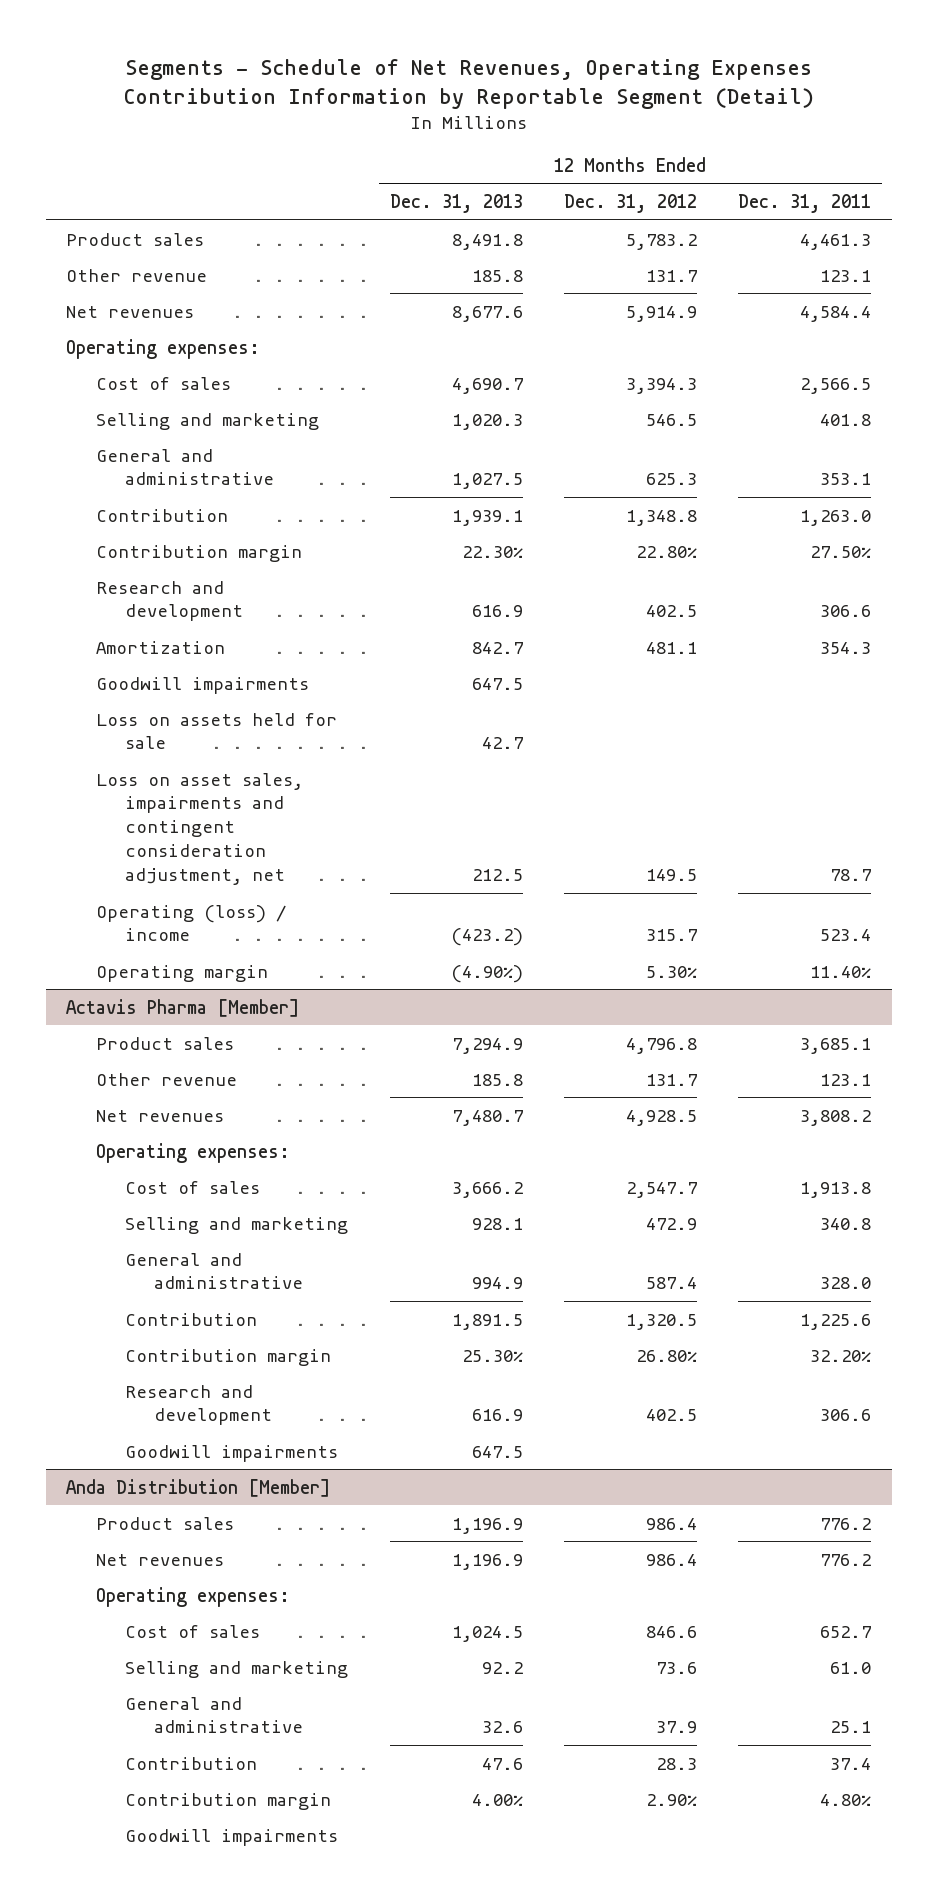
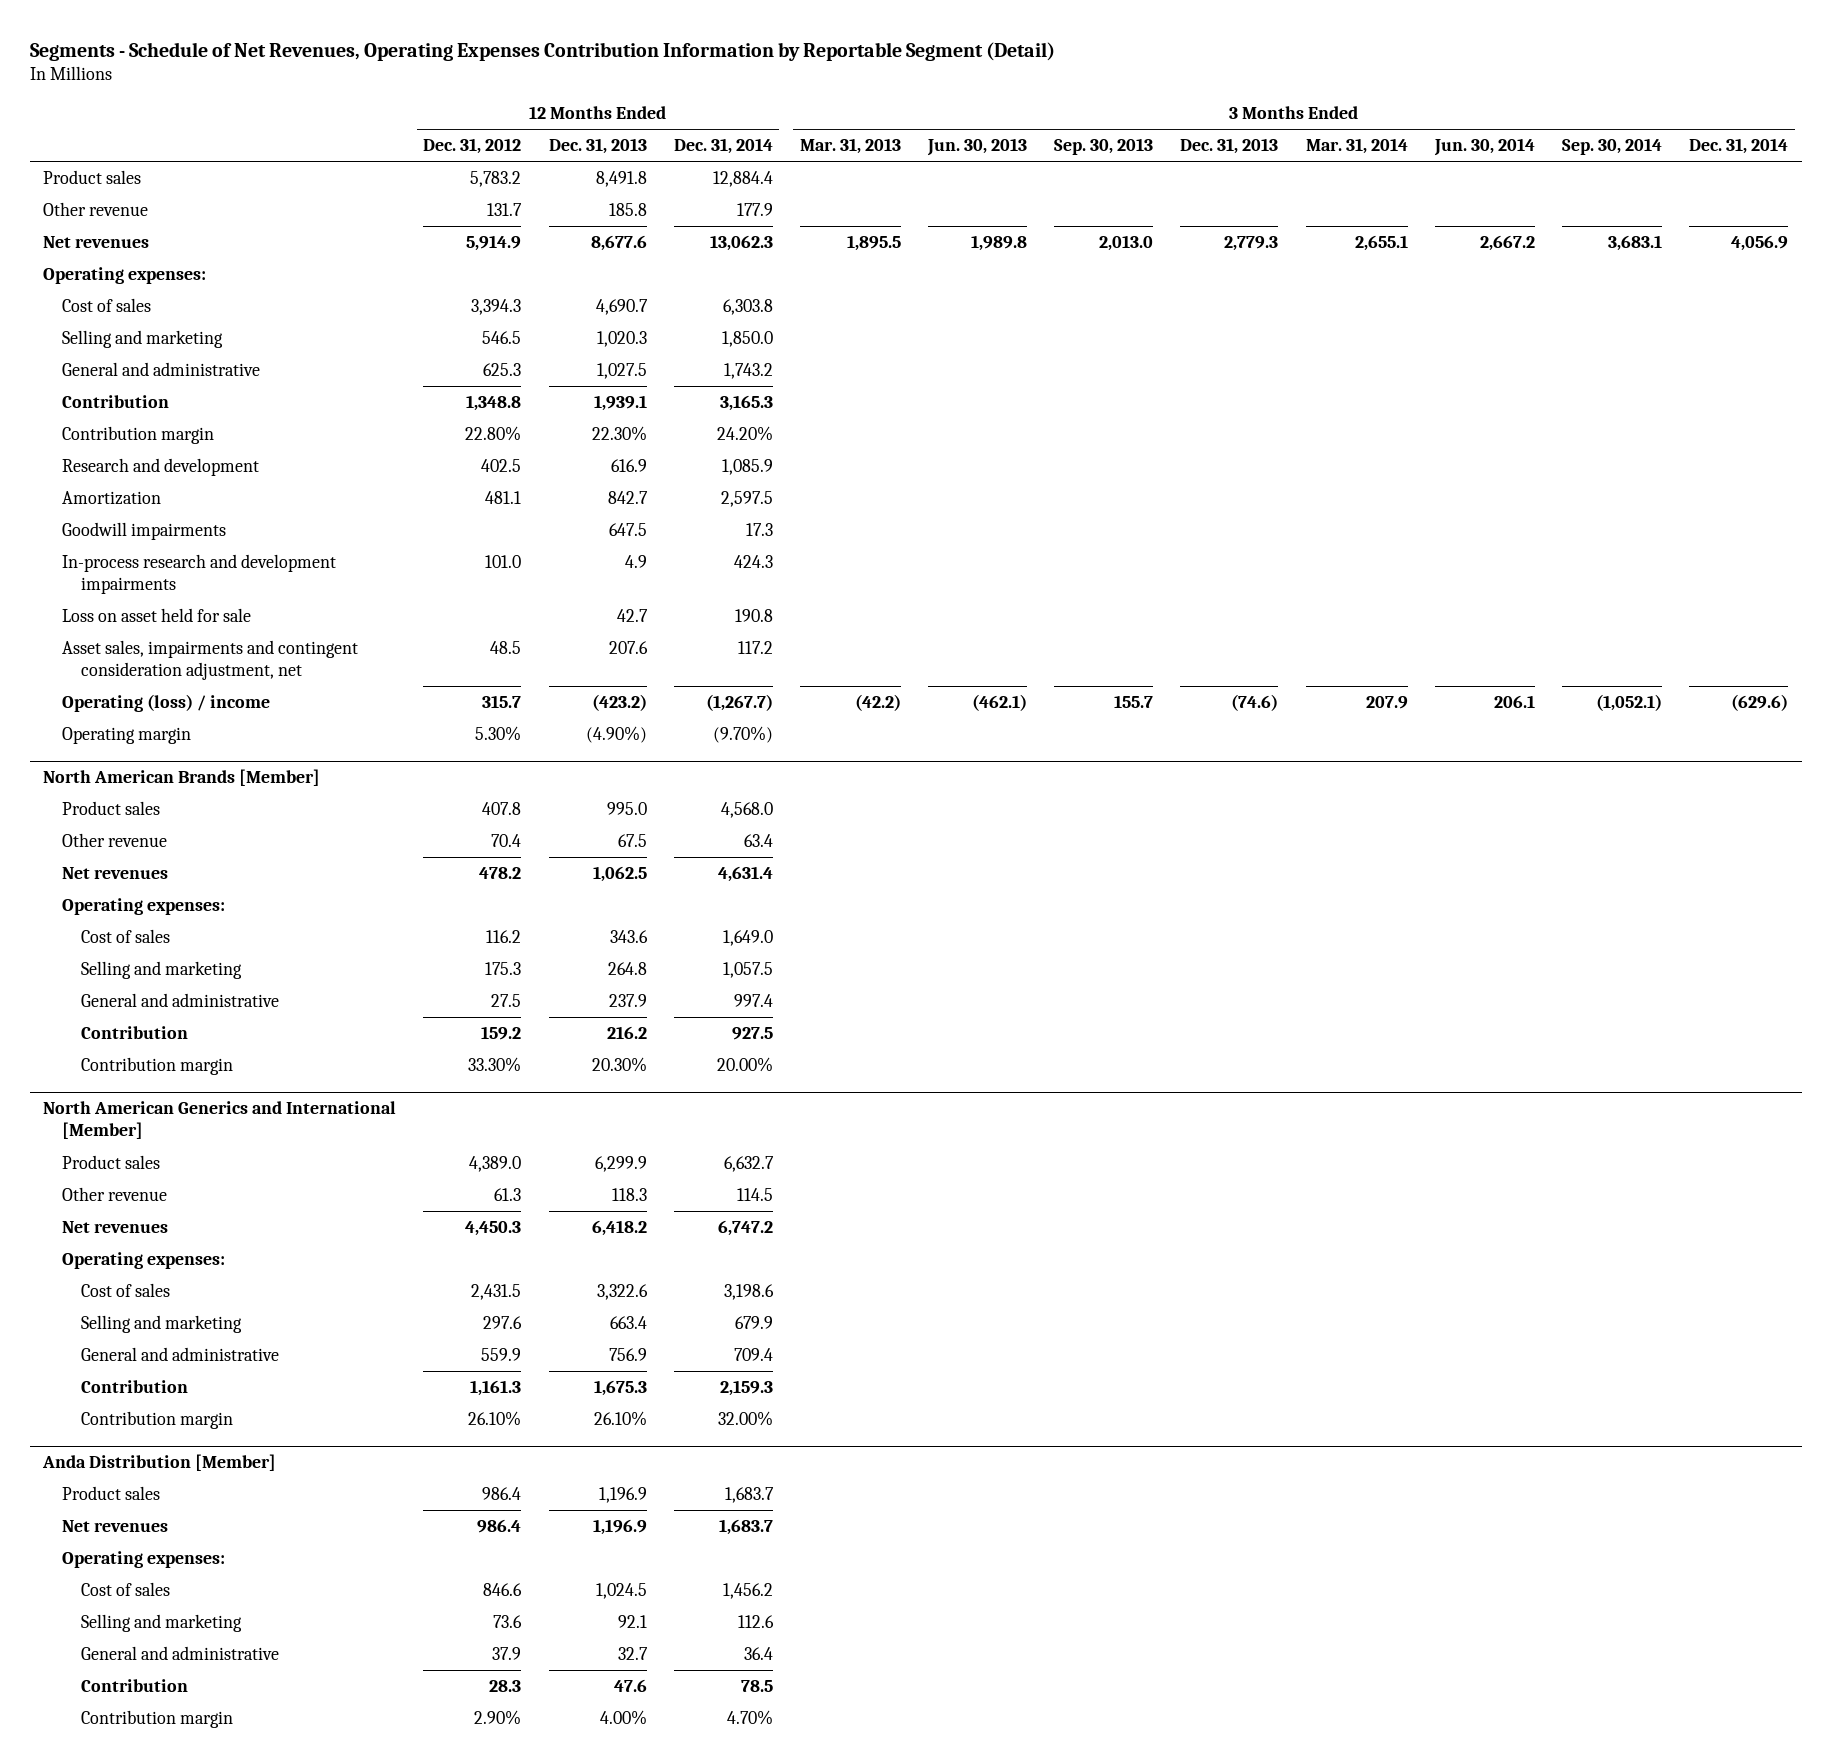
- | 12 Months Ended Dec. 31, 2013 | 12 Months Ended Dec. 31, 2012 | 12 Months Ended Dec. 31, 2011
+ | 12 Months Ended Dec. 31, 2012 | 12 Months Ended Dec. 31, 2013 | 12 Months Ended Dec. 31, 2014 | 3 Months Ended Mar. 31, 2013 | 3 Months Ended Jun. 30, 2013 | 3 Months Ended Sep. 30, 2013 | 3 Months Ended Dec. 31, 2013 | 3 Months Ended Mar. 31, 2014 | 3 Months Ended Jun. 30, 2014 | 3 Months Ended Sep. 30, 2014 | 3 Months Ended Dec. 31, 2014
- Loss on assets held for sale | 42.7 | |
- Loss on asset sales, impairments and contingent consideration adjustment, net | 212.5 | 149.5 | 78.7
+ In-process research and development impairments | 101.0 | 4.9 | 424.3 | | | | | | | |
+ Loss on asset held for sale | | 42.7 | 190.8 | | | | | | | |
+ Asset sales, impairments and contingent consideration adjustment, net | 48.5 | 207.6 | 117.2 | | | | | | | |
- Actavis Pharma [Member]
- Product sales | 7,294.9 | 4,796.8 | 3,685.1
- Other revenue | 185.8 | 131.7 | 123.1
- Net revenues | 7,480.7 | 4,928.5 | 3,808.2
+ North American Brands [Member]
+ Product sales | 407.8 | 995.0 | 4,568.0 | | | | | | | |
+ Other revenue | 70.4 | 67.5 | 63.4 | | | | | | | |
+ Net revenues | 478.2 | 1,062.5 | 4,631.4 | | | | | | | |
- Cost of sales | 3,666.2 | 2,547.7 | 1,913.8
- Selling and marketing | 928.1 | 472.9 | 340.8
- General and administrative | 994.9 | 587.4 | 328.0
- Contribution | 1,891.5 | 1,320.5 | 1,225.6
- Contribution margin | 25.30% | 26.80% | 32.20%
- Research and development | 616.9 | 402.5 | 306.6
- Goodwill impairments | 647.5 | |
+ Cost of sales | 116.2 | 343.6 | 1,649.0 | | | | | | | |
+ Selling and marketing | 175.3 | 264.8 | 1,057.5 | | | | | | | |
+ General and administrative | 27.5 | 237.9 | 997.4 | | | | | | | |
+ Contribution | 159.2 | 216.2 | 927.5 | | | | | | | |
+ Contribution margin | 33.30% | 20.30% | 20.00% | | | | | | | |
+ North American Generics and International [Member]
+ Product sales | 4,389.0 | 6,299.9 | 6,632.7 | | | | | | | |
+ Other revenue | 61.3 | 118.3 | 114.5 | | | | | | | |
+ Net revenues | 4,450.3 | 6,418.2 | 6,747.2 | | | | | | | |
+ Operating expenses:
+ Cost of sales | 2,431.5 | 3,322.6 | 3,198.6 | | | | | | | |
+ Selling and marketing | 297.6 | 663.4 | 679.9 | | | | | | | |
+ General and administrative | 559.9 | 756.9 | 709.4 | | | | | | | |
+ Contribution | 1,161.3 | 1,675.3 | 2,159.3 | | | | | | | |
+ Contribution margin | 26.10% | 26.10% | 32.00% | | | | | | | |
@ Anda Distribution [Member]
- Selling and marketing | 92.2 | 73.6 | 61.0
- General and administrative | 32.6 | 37.9 | 25.1
+ Selling and marketing | 73.6 | 92.1 | 112.6 | | | | | | | |
+ General and administrative | 37.9 | 32.7 | 36.4 | | | | | | | |
- Goodwill impairments

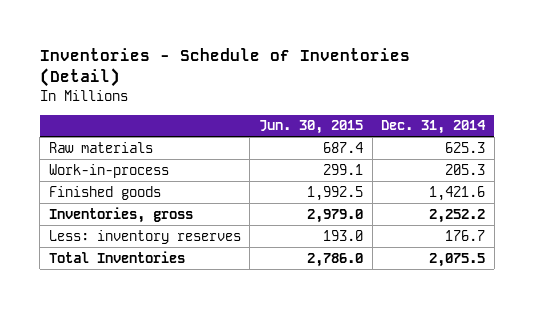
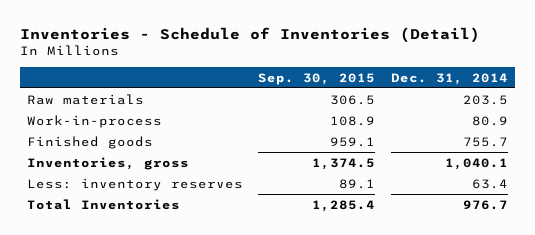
- | Jun. 30, 2015 | Dec. 31, 2014
+ | Sep. 30, 2015 | Dec. 31, 2014
- Raw materials | 687.4 | 625.3
- Work-in-process | 299.1 | 205.3
- Finished goods | 1,992.5 | 1,421.6
- Inventories, gross | 2,979.0 | 2,252.2
- Less: inventory reserves | 193.0 | 176.7
- Total Inventories | 2,786.0 | 2,075.5
+ Raw materials | 306.5 | 203.5
+ Work-in-process | 108.9 | 80.9
+ Finished goods | 959.1 | 755.7
+ Inventories, gross | 1,374.5 | 1,040.1
+ Less: inventory reserves | 89.1 | 63.4
+ Total Inventories | 1,285.4 | 976.7

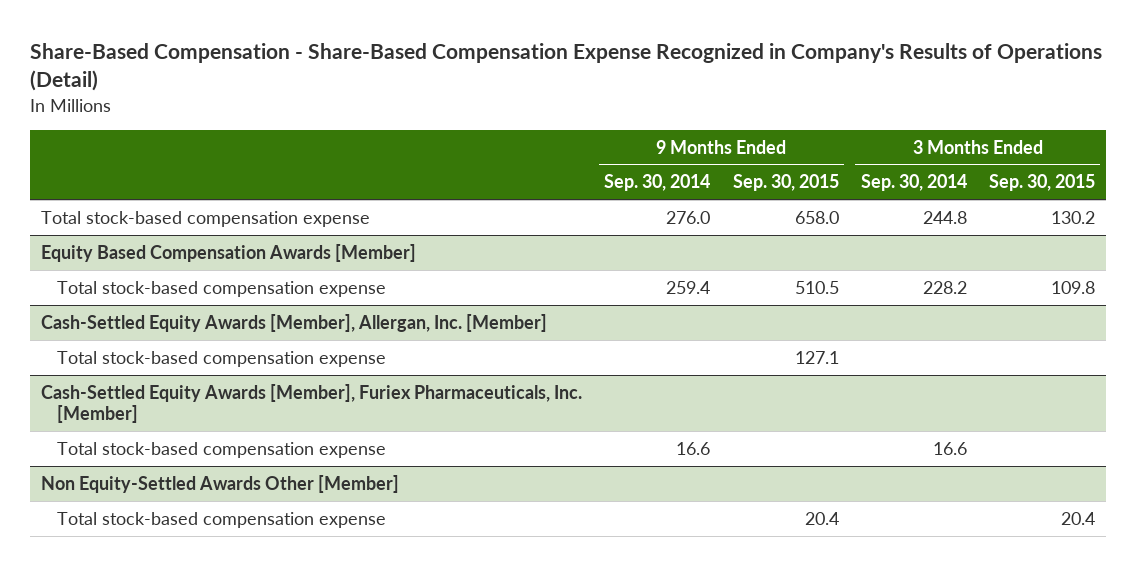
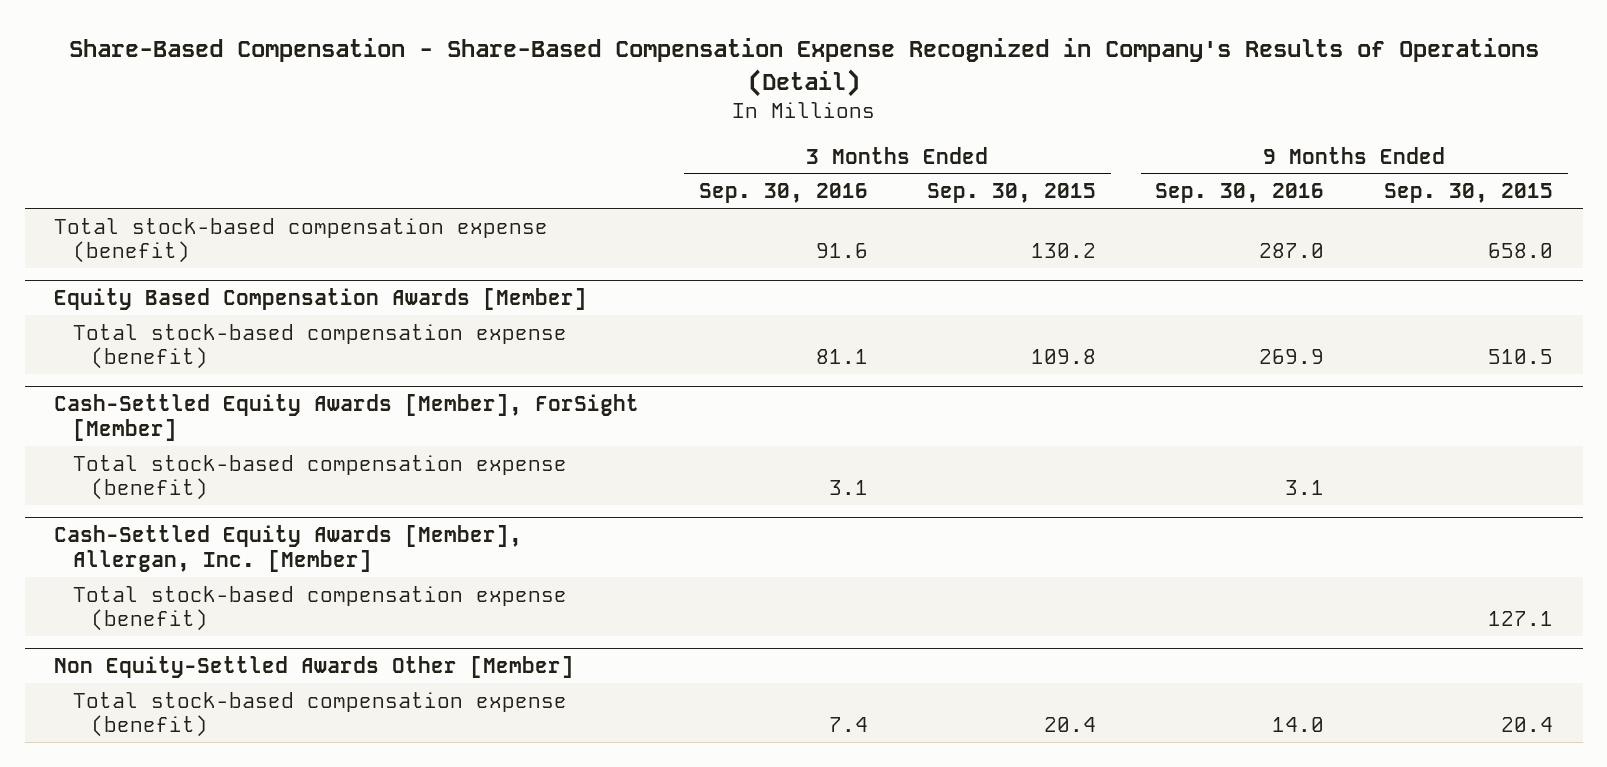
- | 9 Months Ended Sep. 30, 2014 | 9 Months Ended Sep. 30, 2015 | 3 Months Ended Sep. 30, 2014 | 3 Months Ended Sep. 30, 2015
+ | 3 Months Ended Sep. 30, 2016 | 3 Months Ended Sep. 30, 2015 | 9 Months Ended Sep. 30, 2016 | 9 Months Ended Sep. 30, 2015
- Total stock-based compensation expense | 276.0 | 658.0 | 244.8 | 130.2
+ Total stock-based compensation expense (benefit) | 91.6 | 130.2 | 287.0 | 658.0
@ Equity Based Compensation Awards [Member]
- Total stock-based compensation expense | 259.4 | 510.5 | 228.2 | 109.8
+ Total stock-based compensation expense (benefit) | 81.1 | 109.8 | 269.9 | 510.5
+ Cash-Settled Equity Awards [Member], ForSight [Member]
+ Total stock-based compensation expense (benefit) | 3.1 | | 3.1 |
@ Cash-Settled Equity Awards [Member], Allergan, Inc. [Member]
- Total stock-based compensation expense | | 127.1 | |
- Cash-Settled Equity Awards [Member], Furiex Pharmaceuticals, Inc. [Member]
- Total stock-based compensation expense | 16.6 | | 16.6 |
@ Cash-Settled Equity Awards [Member], Allergan, Inc. [Member]
+ Total stock-based compensation expense (benefit) | | | | 127.1
@ Non Equity-Settled Awards Other [Member]
- Total stock-based compensation expense | | 20.4 | | 20.4
+ Total stock-based compensation expense (benefit) | 7.4 | 20.4 | 14.0 | 20.4

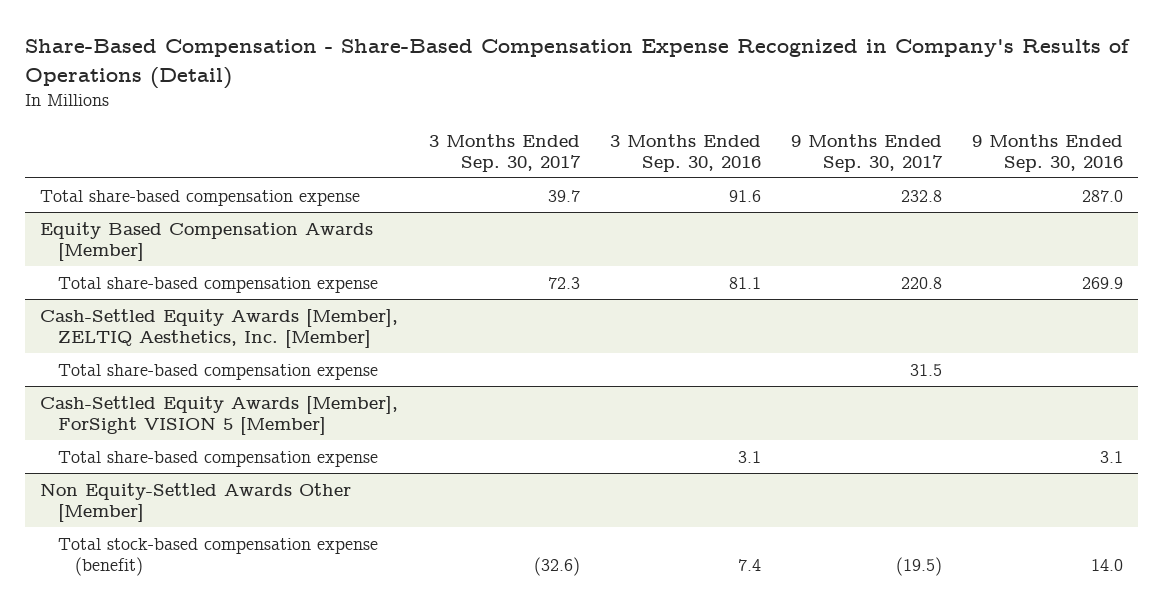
- | 3 Months Ended Sep. 30, 2016 | 3 Months Ended Sep. 30, 2015 | 9 Months Ended Sep. 30, 2016 | 9 Months Ended Sep. 30, 2015
+ | 3 Months Ended Sep. 30, 2017 | 3 Months Ended Sep. 30, 2016 | 9 Months Ended Sep. 30, 2017 | 9 Months Ended Sep. 30, 2016
- Total stock-based compensation expense (benefit) | 91.6 | 130.2 | 287.0 | 658.0
+ Total share-based compensation expense | 39.7 | 91.6 | 232.8 | 287.0
@ Equity Based Compensation Awards [Member]
- Total stock-based compensation expense (benefit) | 81.1 | 109.8 | 269.9 | 510.5
- Cash-Settled Equity Awards [Member], ForSight [Member]
- Total stock-based compensation expense (benefit) | 3.1 | | 3.1 |
- Cash-Settled Equity Awards [Member], Allergan, Inc. [Member]
- Total stock-based compensation expense (benefit) | | | | 127.1
@ Equity Based Compensation Awards [Member]
+ Total share-based compensation expense | 72.3 | 81.1 | 220.8 | 269.9
+ Cash-Settled Equity Awards [Member], ZELTIQ Aesthetics, Inc. [Member]
+ Total share-based compensation expense | | | 31.5 |
+ Cash-Settled Equity Awards [Member], ForSight VISION 5 [Member]
+ Total share-based compensation expense | | 3.1 | | 3.1

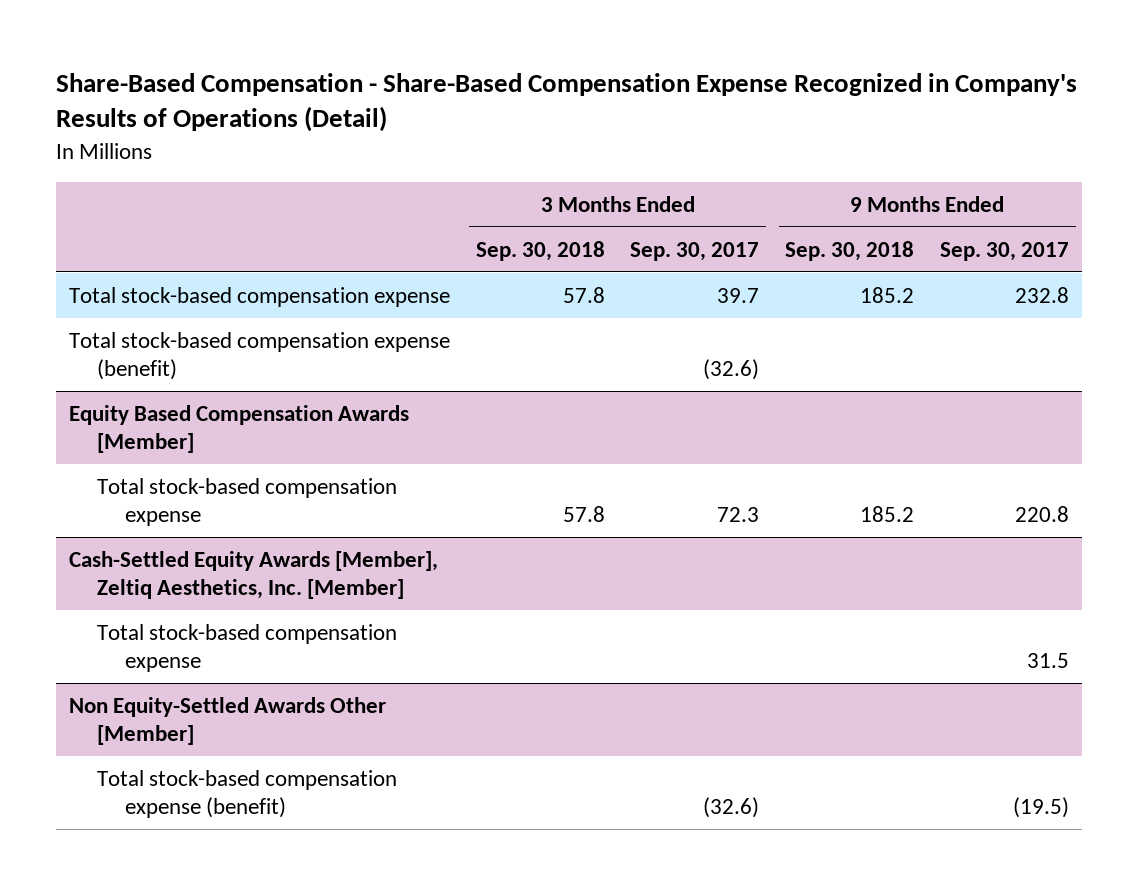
- | 3 Months Ended Sep. 30, 2017 | 3 Months Ended Sep. 30, 2016 | 9 Months Ended Sep. 30, 2017 | 9 Months Ended Sep. 30, 2016
+ | 3 Months Ended Sep. 30, 2018 | 3 Months Ended Sep. 30, 2017 | 9 Months Ended Sep. 30, 2018 | 9 Months Ended Sep. 30, 2017
- Total share-based compensation expense | 39.7 | 91.6 | 232.8 | 287.0
+ Total stock-based compensation expense | 57.8 | 39.7 | 185.2 | 232.8
+ Total stock-based compensation expense (benefit) | | (32.6) | |
@ Equity Based Compensation Awards [Member]
- Total share-based compensation expense | 72.3 | 81.1 | 220.8 | 269.9
- Cash-Settled Equity Awards [Member], ZELTIQ Aesthetics, Inc. [Member]
- Total share-based compensation expense | | | 31.5 |
- Cash-Settled Equity Awards [Member], ForSight VISION 5 [Member]
- Total share-based compensation expense | | 3.1 | | 3.1
@ Equity Based Compensation Awards [Member]
+ Total stock-based compensation expense | 57.8 | 72.3 | 185.2 | 220.8
+ Cash-Settled Equity Awards [Member], Zeltiq Aesthetics, Inc. [Member]
+ Total stock-based compensation expense | | | | 31.5

